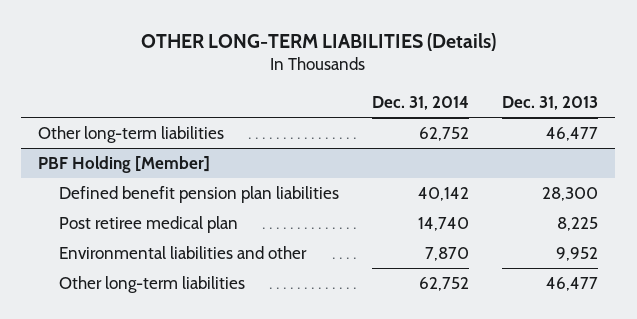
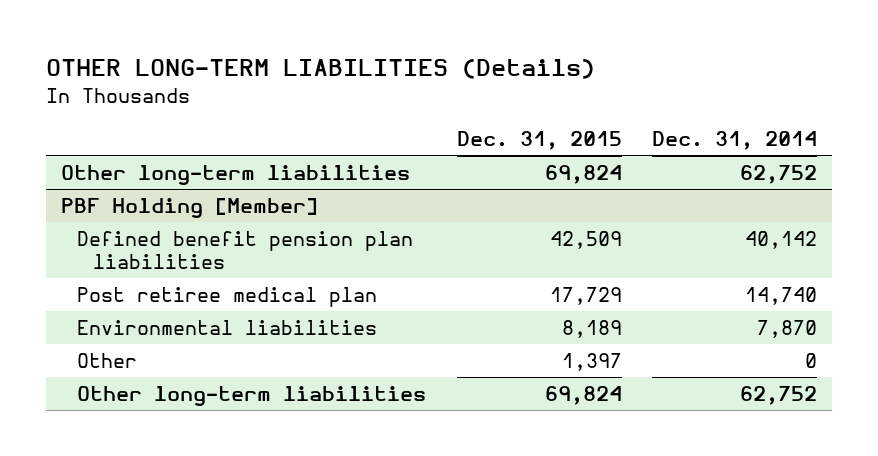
- | Dec. 31, 2014 | Dec. 31, 2013
+ | Dec. 31, 2015 | Dec. 31, 2014
@ PBF Holding [Member]
- Environmental liabilities and other | 7,870 | 9,952
+ Environmental liabilities | 8,189 | 7,870
+ Other | 1,397 | 0

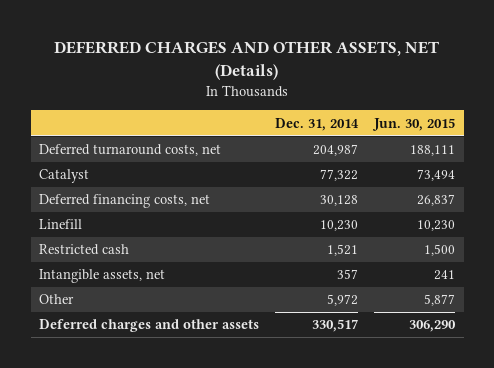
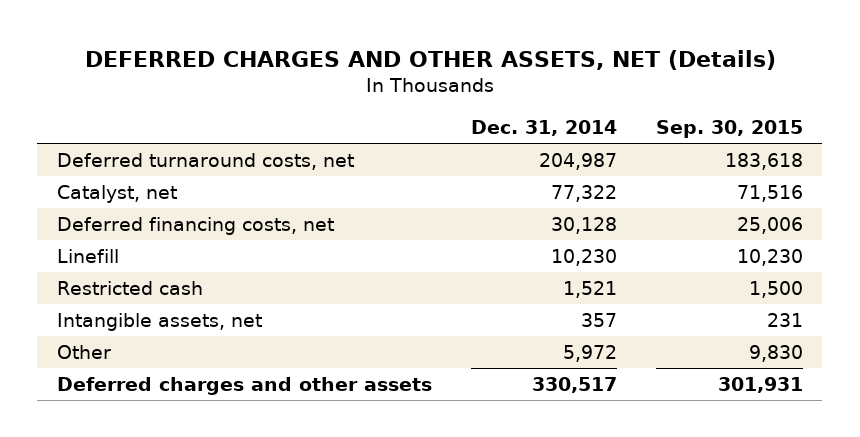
- | Dec. 31, 2014 | Jun. 30, 2015
+ | Dec. 31, 2014 | Sep. 30, 2015
- Catalyst | 77,322 | 73,494
+ Catalyst, net | 77,322 | 71,516

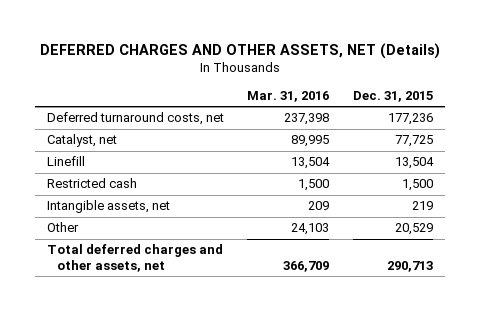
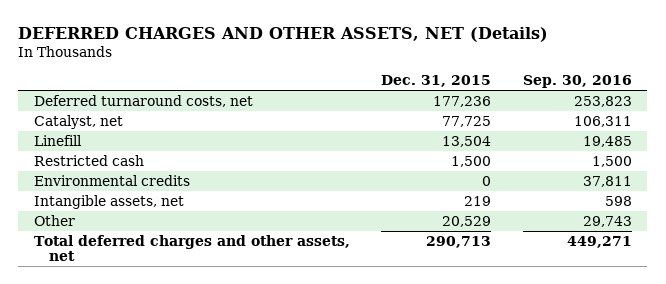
- | Mar. 31, 2016 | Dec. 31, 2015
+ | Dec. 31, 2015 | Sep. 30, 2016
+ Environmental credits | 0 | 37,811

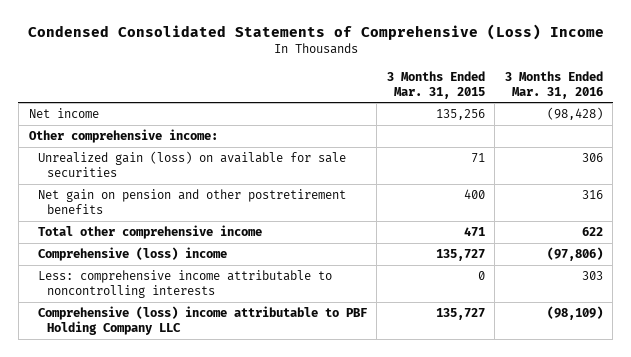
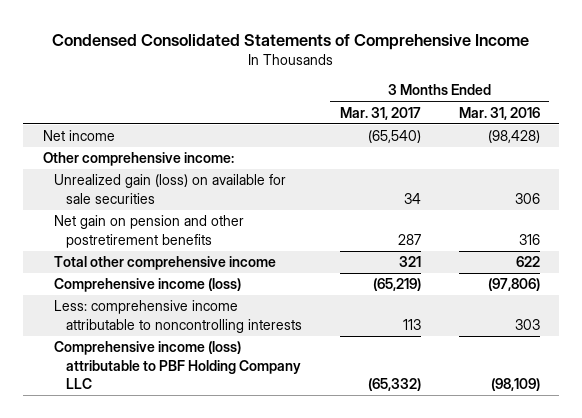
- Condensed Consolidated Statements of Comprehensive (Loss) Income
+ Condensed Consolidated Statements of Comprehensive Income
- | 3 Months Ended Mar. 31, 2015 | 3 Months Ended Mar. 31, 2016
+ | 3 Months Ended Mar. 31, 2017 | 3 Months Ended Mar. 31, 2016
- Comprehensive (loss) income | 135,727 | (97,806)
+ Comprehensive income (loss) | (65,219) | (97,806)
- Comprehensive (loss) income attributable to PBF Holding Company LLC | 135,727 | (98,109)
+ Comprehensive income (loss) attributable to PBF Holding Company LLC | (65,332) | (98,109)

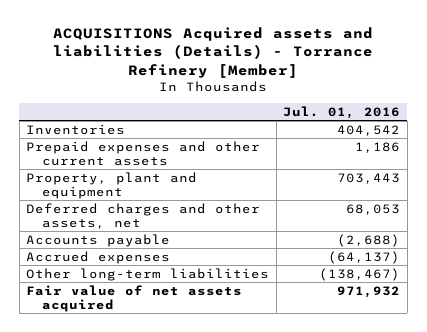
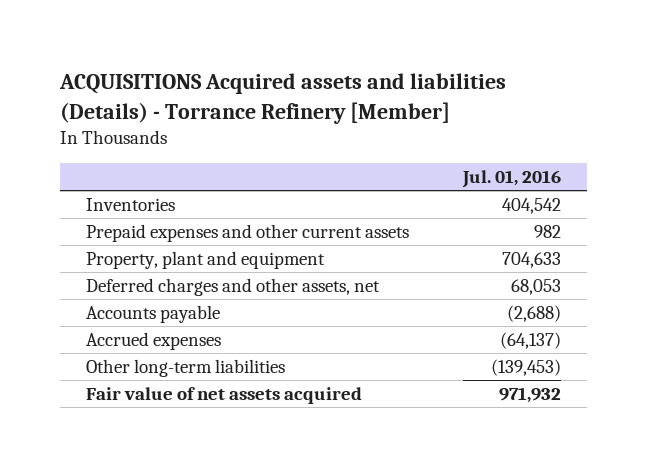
- Prepaid expenses and other current assets | 1,186
- Property, plant and equipment | 703,443
+ Prepaid expenses and other current assets | 982
+ Property, plant and equipment | 704,633
- Other long-term liabilities | (138,467)
+ Other long-term liabilities | (139,453)

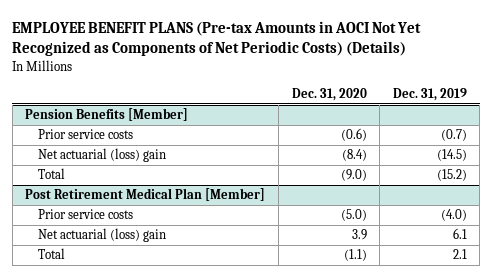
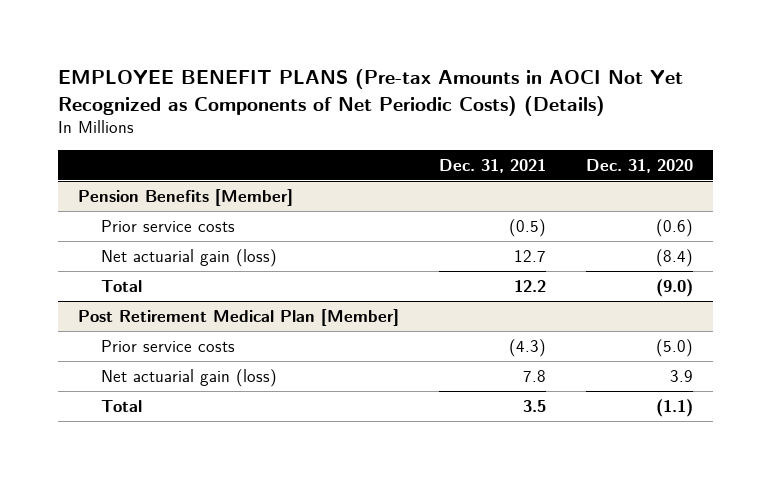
- | Dec. 31, 2020 | Dec. 31, 2019
+ | Dec. 31, 2021 | Dec. 31, 2020
@ Pension Benefits [Member]
- Net actuarial (loss) gain | (8.4) | (14.5)
+ Net actuarial gain (loss) | 12.7 | (8.4)
@ Post Retirement Medical Plan [Member]
- Net actuarial (loss) gain | 3.9 | 6.1
+ Net actuarial gain (loss) | 7.8 | 3.9

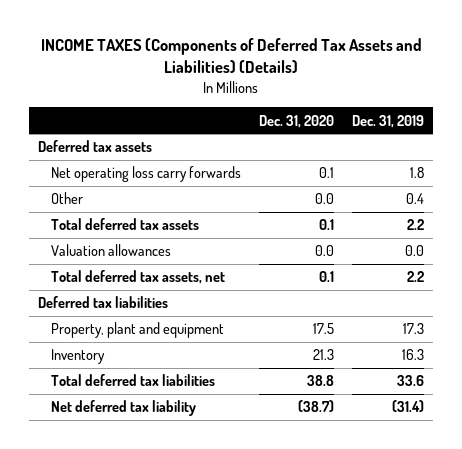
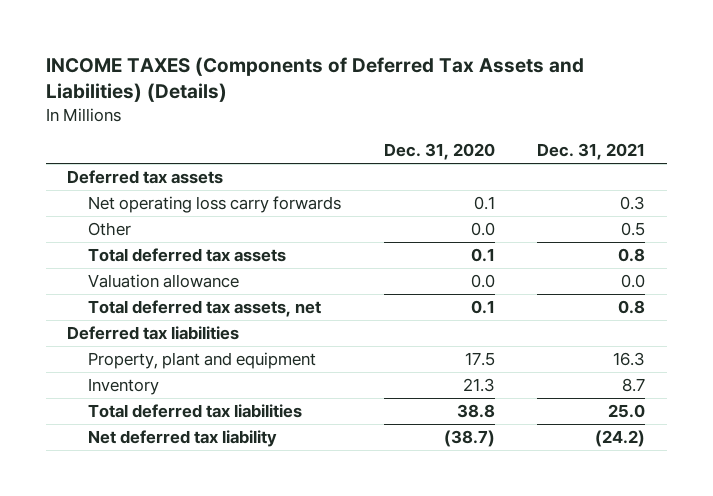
- | Dec. 31, 2020 | Dec. 31, 2019
+ | Dec. 31, 2020 | Dec. 31, 2021
- Valuation allowances | 0.0 | 0.0
+ Valuation allowance | 0.0 | 0.0

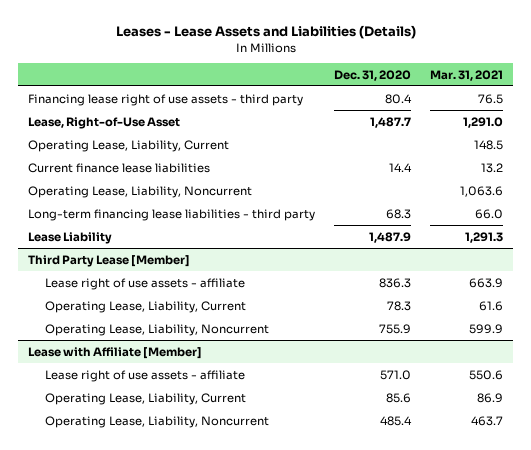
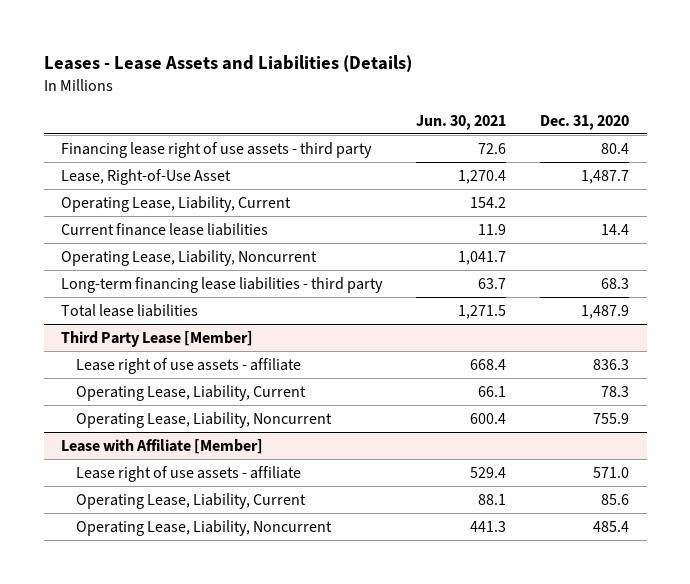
- | Dec. 31, 2020 | Mar. 31, 2021
+ | Jun. 30, 2021 | Dec. 31, 2020
- Lease Liability | 1,487.9 | 1,291.3
+ Total lease liabilities | 1,271.5 | 1,487.9

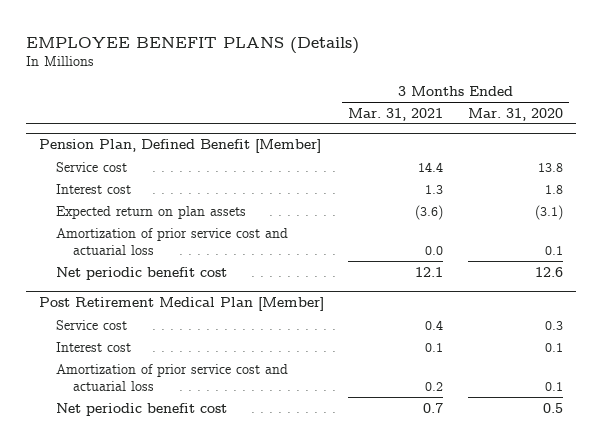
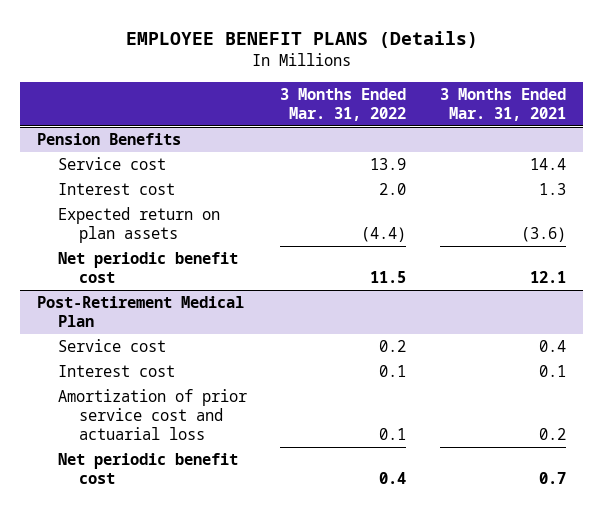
- | 3 Months Ended Mar. 31, 2021 | 3 Months Ended Mar. 31, 2020
+ | 3 Months Ended Mar. 31, 2022 | 3 Months Ended Mar. 31, 2021
- Pension Plan, Defined Benefit [Member]
+ Pension Benefits
- Amortization of prior service cost and actuarial loss | 0.0 | 0.1
- Post Retirement Medical Plan [Member]
+ Post-Retirement Medical Plan

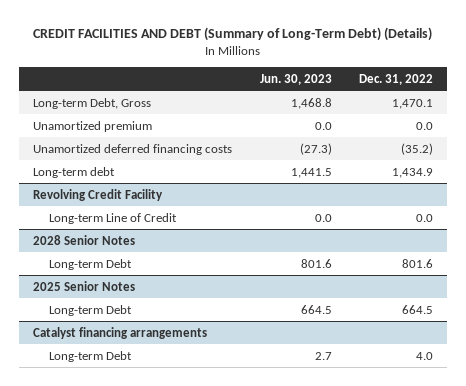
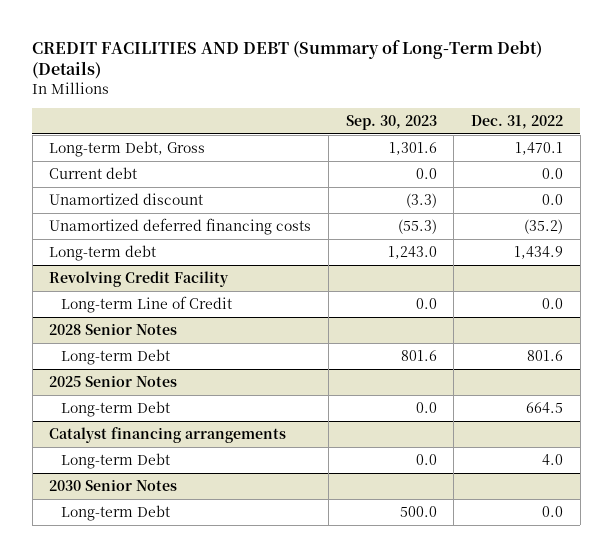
- | Jun. 30, 2023 | Dec. 31, 2022
+ | Sep. 30, 2023 | Dec. 31, 2022
- Unamortized premium | 0.0 | 0.0
+ Current debt | 0.0 | 0.0
+ Unamortized discount | (3.3) | 0.0
+ 2030 Senior Notes
+ Long-term Debt | 500.0 | 0.0

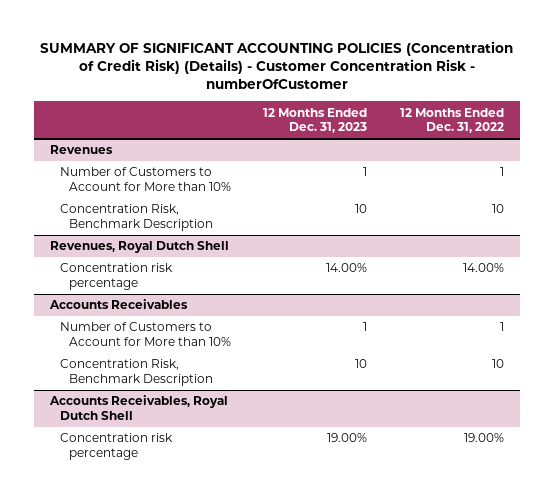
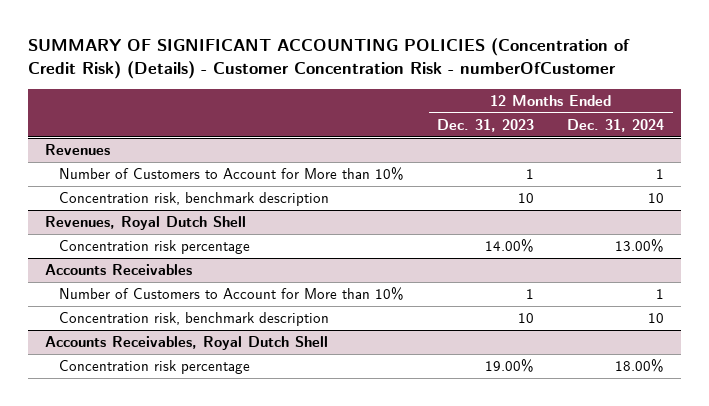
- | 12 Months Ended Dec. 31, 2023 | 12 Months Ended Dec. 31, 2022
+ | 12 Months Ended Dec. 31, 2023 | 12 Months Ended Dec. 31, 2024
@ Revenues
- Concentration Risk, Benchmark Description | 10 | 10
+ Concentration risk, benchmark description | 10 | 10
@ Accounts Receivables
- Concentration Risk, Benchmark Description | 10 | 10
+ Concentration risk, benchmark description | 10 | 10

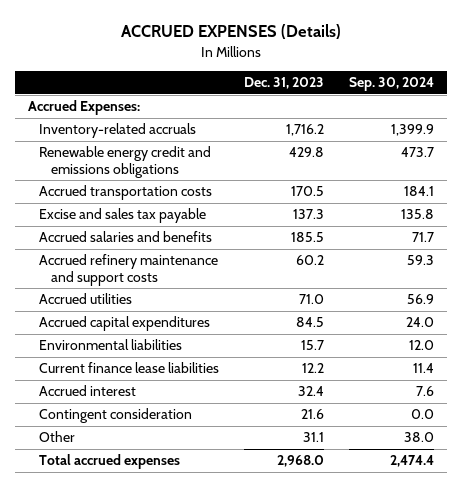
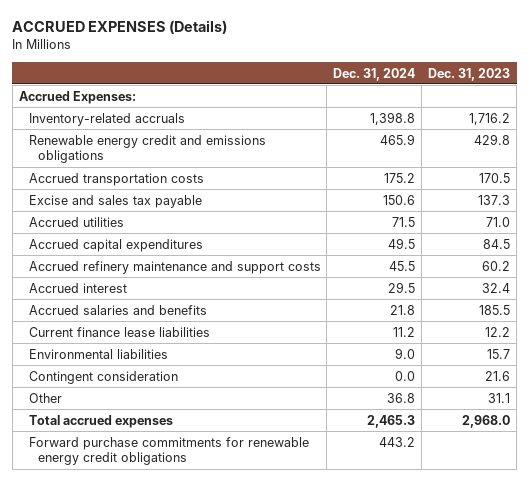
- | Dec. 31, 2023 | Sep. 30, 2024
+ | Dec. 31, 2024 | Dec. 31, 2023
moved down: Accrued refinery maintenance and support costs | 45.5 | 60.2
moved down: Accrued salaries and benefits | 21.8 | 185.5
moved down: Current finance lease liabilities | 11.2 | 12.2
moved down: Environmental liabilities | 9.0 | 15.7
+ Forward purchase commitments for renewable energy credit obligations | 443.2 |

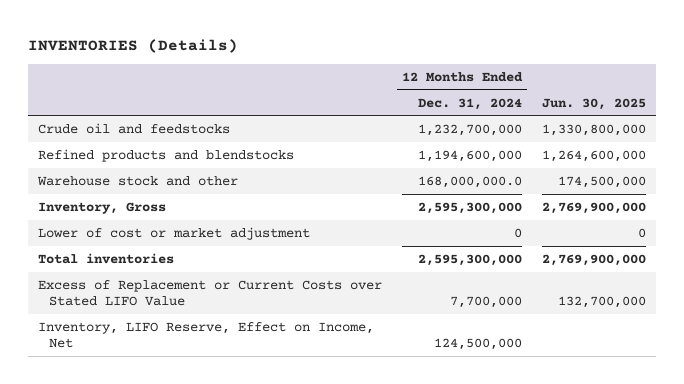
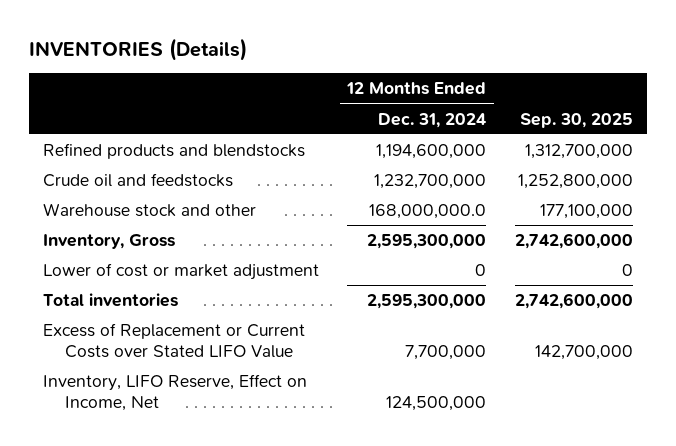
- | 12 Months Ended Dec. 31, 2024 | Jun. 30, 2025
+ | 12 Months Ended Dec. 31, 2024 | Sep. 30, 2025
moved down: Crude oil and feedstocks | 1,232,700,000 | 1,252,800,000

